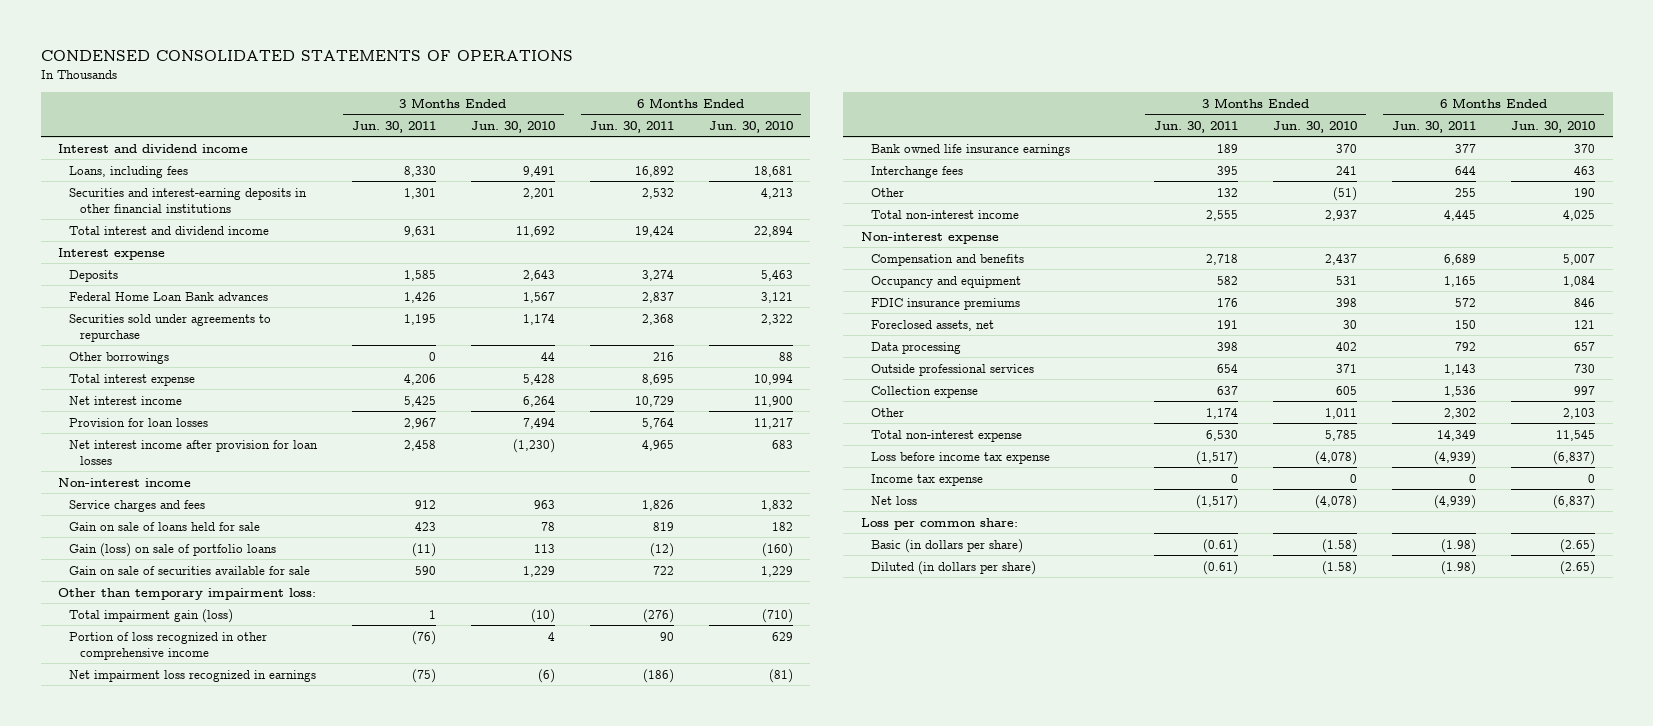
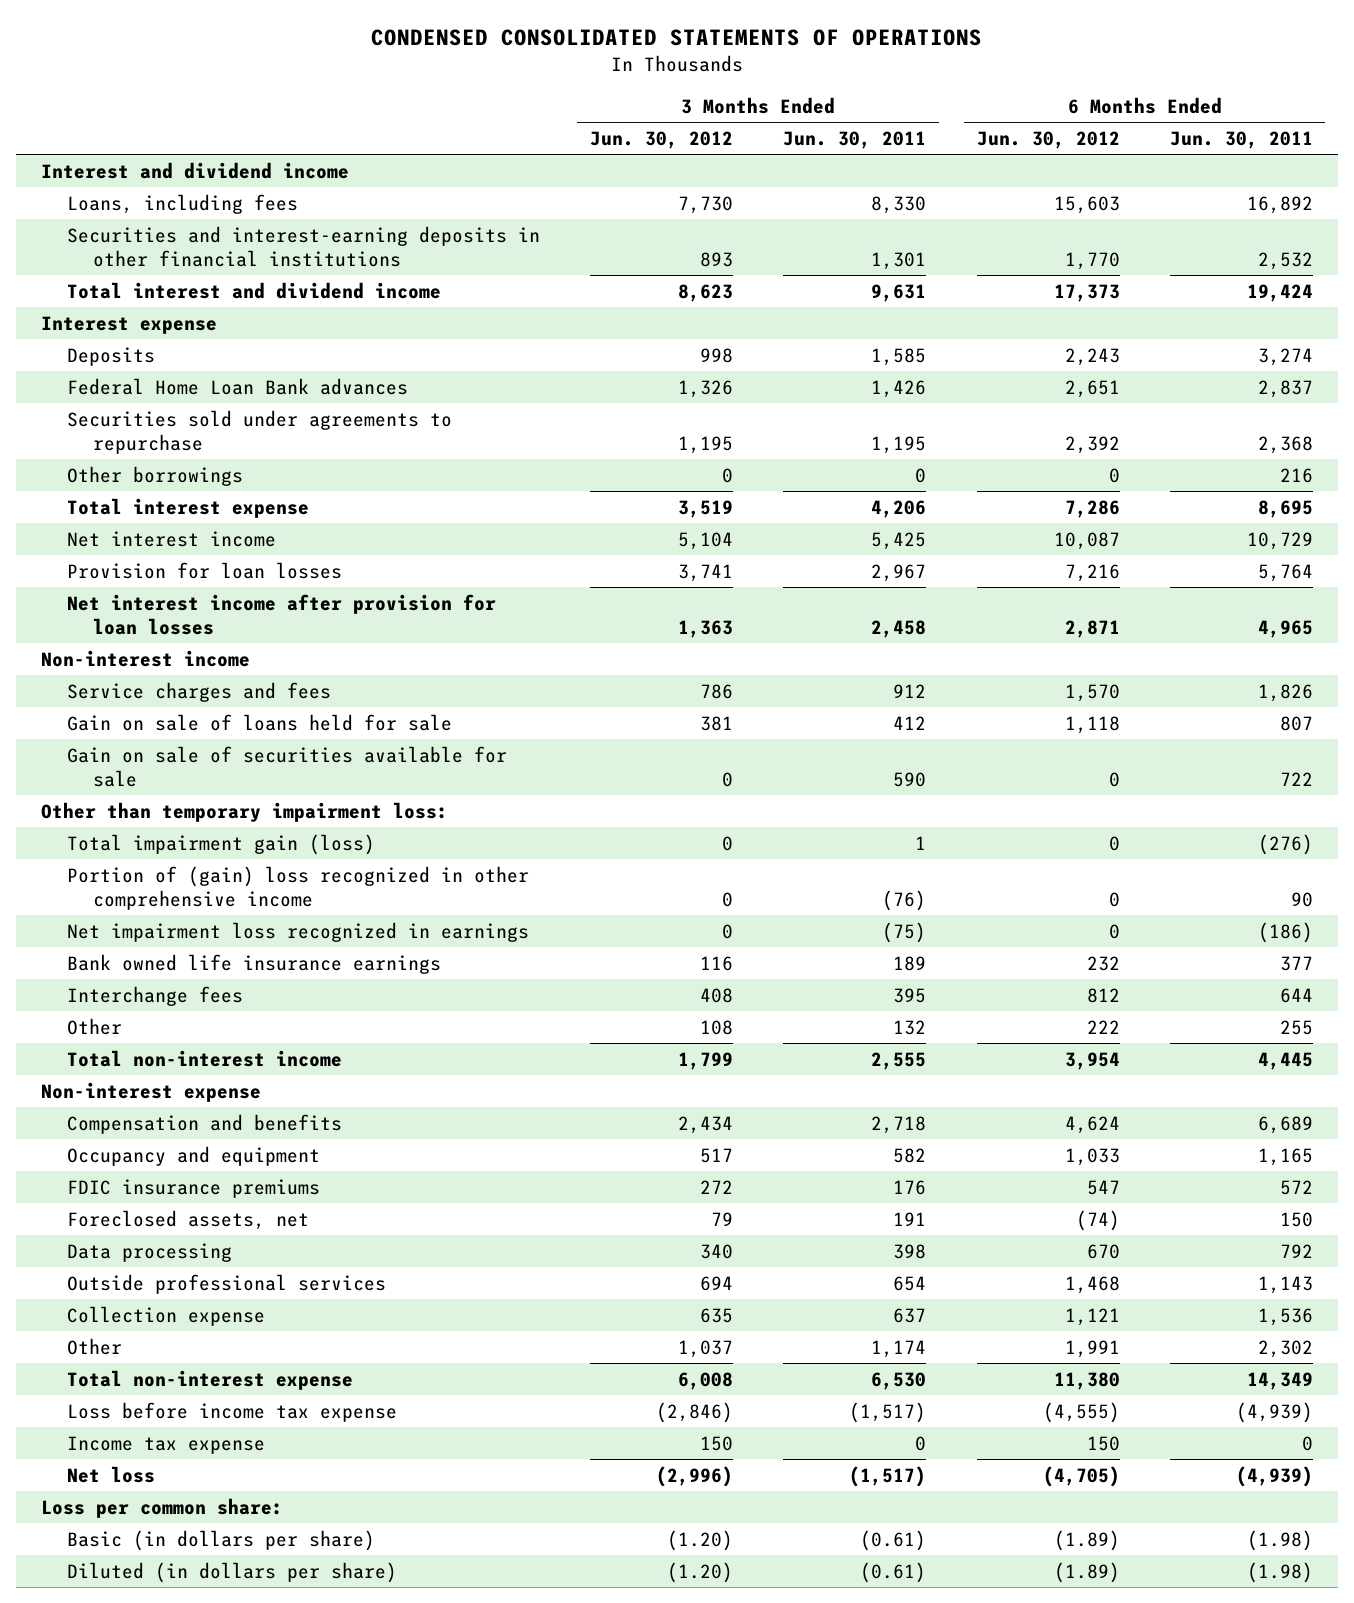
- | 3 Months Ended Jun. 30, 2011 | 3 Months Ended Jun. 30, 2010 | 6 Months Ended Jun. 30, 2011 | 6 Months Ended Jun. 30, 2010
+ | 3 Months Ended Jun. 30, 2012 | 3 Months Ended Jun. 30, 2011 | 6 Months Ended Jun. 30, 2012 | 6 Months Ended Jun. 30, 2011
- Gain on sale of loans held for sale | 423 | 78 | 819 | 182
- Gain (loss) on sale of portfolio loans | (11) | 113 | (12) | (160)
+ Gain on sale of loans held for sale | 381 | 412 | 1,118 | 807
- Portion of loss recognized in other comprehensive income | (76) | 4 | 90 | 629
+ Portion of (gain) loss recognized in other comprehensive income | 0 | (76) | 0 | 90

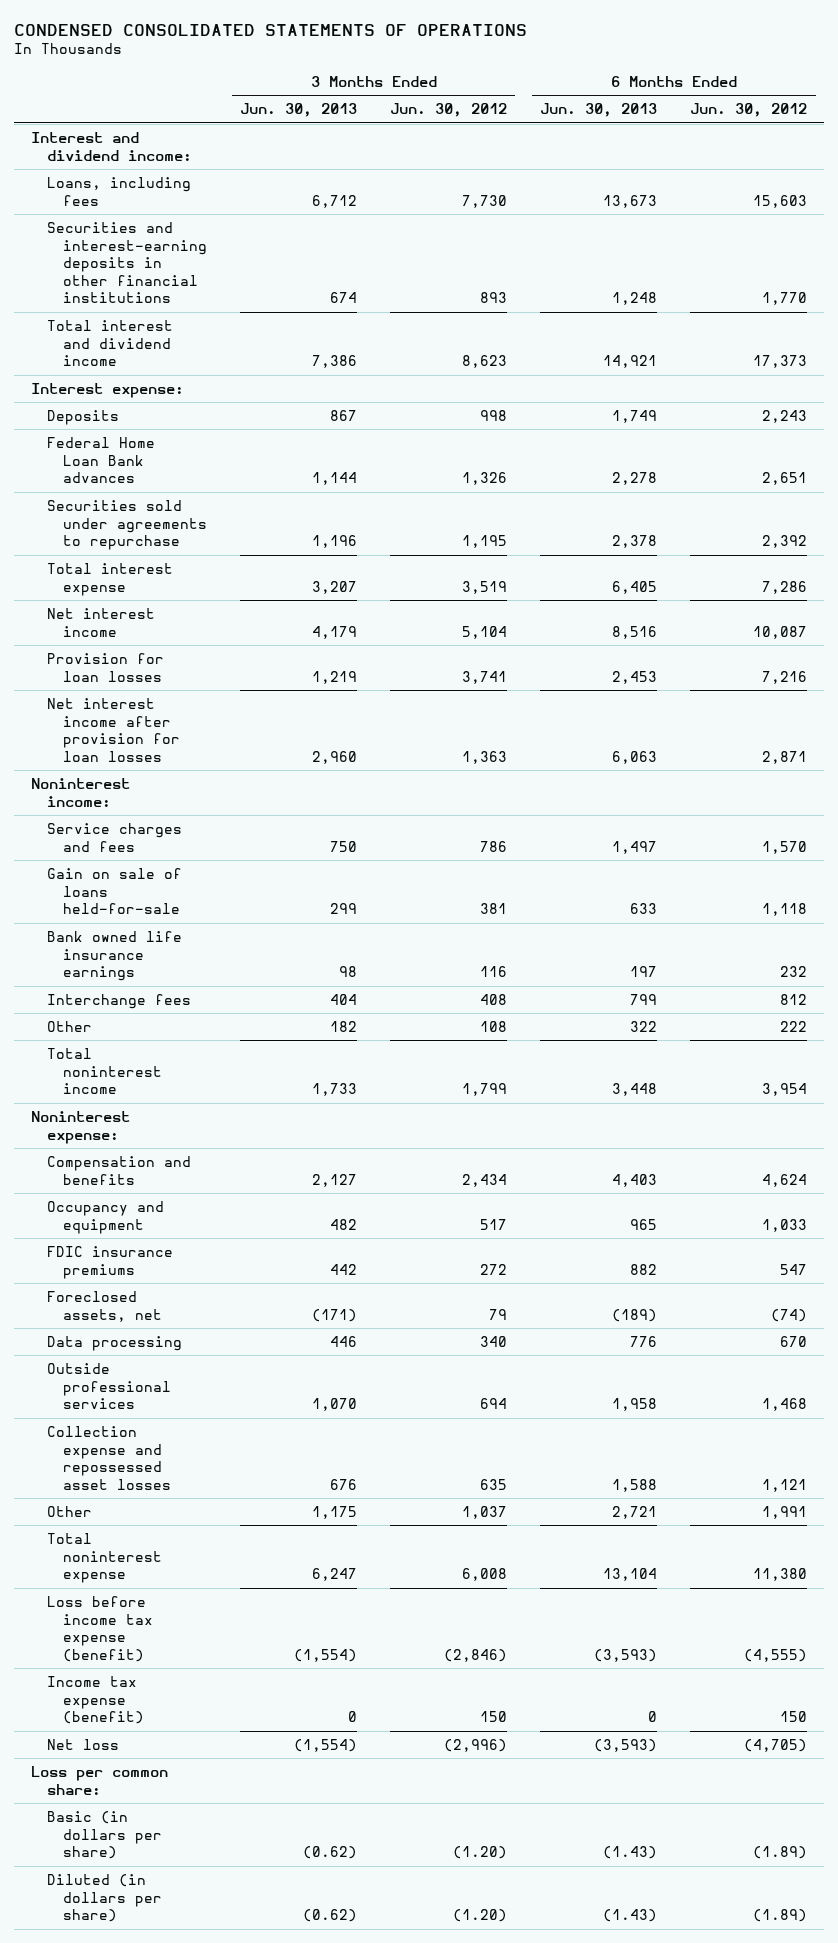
- | 3 Months Ended Jun. 30, 2012 | 3 Months Ended Jun. 30, 2011 | 6 Months Ended Jun. 30, 2012 | 6 Months Ended Jun. 30, 2011
+ | 3 Months Ended Jun. 30, 2013 | 3 Months Ended Jun. 30, 2012 | 6 Months Ended Jun. 30, 2013 | 6 Months Ended Jun. 30, 2012
- Interest and dividend income
+ Interest and dividend income:
- Interest expense
+ Interest expense:
- Other borrowings | 0 | 0 | 0 | 216
- Non-interest income
+ Noninterest income:
- Gain on sale of loans held for sale | 381 | 412 | 1,118 | 807
- Gain on sale of securities available for sale | 0 | 590 | 0 | 722
- Other than temporary impairment loss:
- Total impairment gain (loss) | 0 | 1 | 0 | (276)
- Portion of (gain) loss recognized in other comprehensive income | 0 | (76) | 0 | 90
- Net impairment loss recognized in earnings | 0 | (75) | 0 | (186)
+ Gain on sale of loans held-for-sale | 299 | 381 | 633 | 1,118
- Total non-interest income | 1,799 | 2,555 | 3,954 | 4,445
- Non-interest expense
+ Total noninterest income | 1,733 | 1,799 | 3,448 | 3,954
+ Noninterest expense:
- Collection expense | 635 | 637 | 1,121 | 1,536
+ Collection expense and repossessed asset losses | 676 | 635 | 1,588 | 1,121
- Total non-interest expense | 6,008 | 6,530 | 11,380 | 14,349
- Loss before income tax expense | (2,846) | (1,517) | (4,555) | (4,939)
- Income tax expense | 150 | 0 | 150 | 0
+ Total noninterest expense | 6,247 | 6,008 | 13,104 | 11,380
+ Loss before income tax expense (benefit) | (1,554) | (2,846) | (3,593) | (4,555)
+ Income tax expense (benefit) | 0 | 150 | 0 | 150

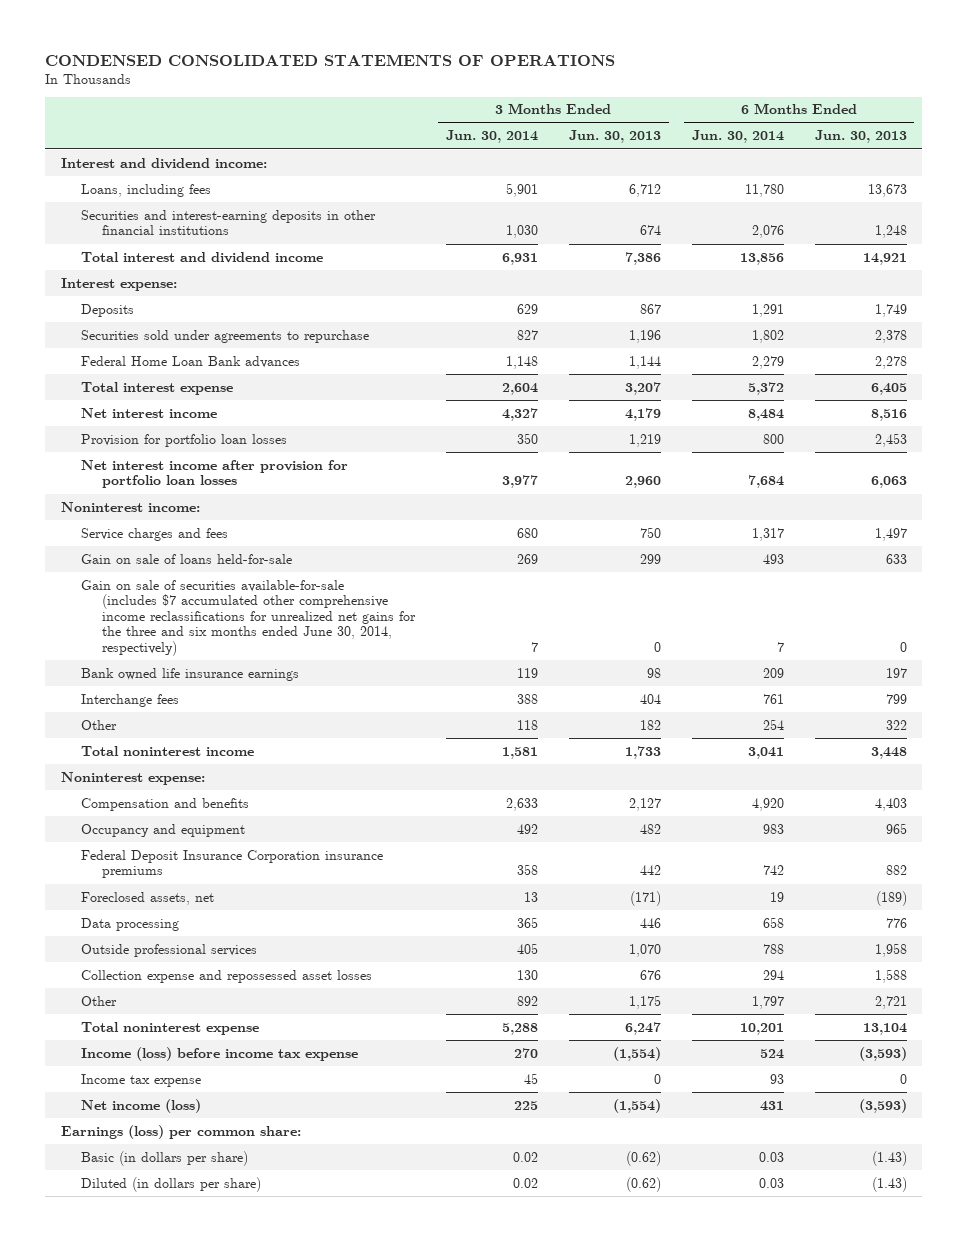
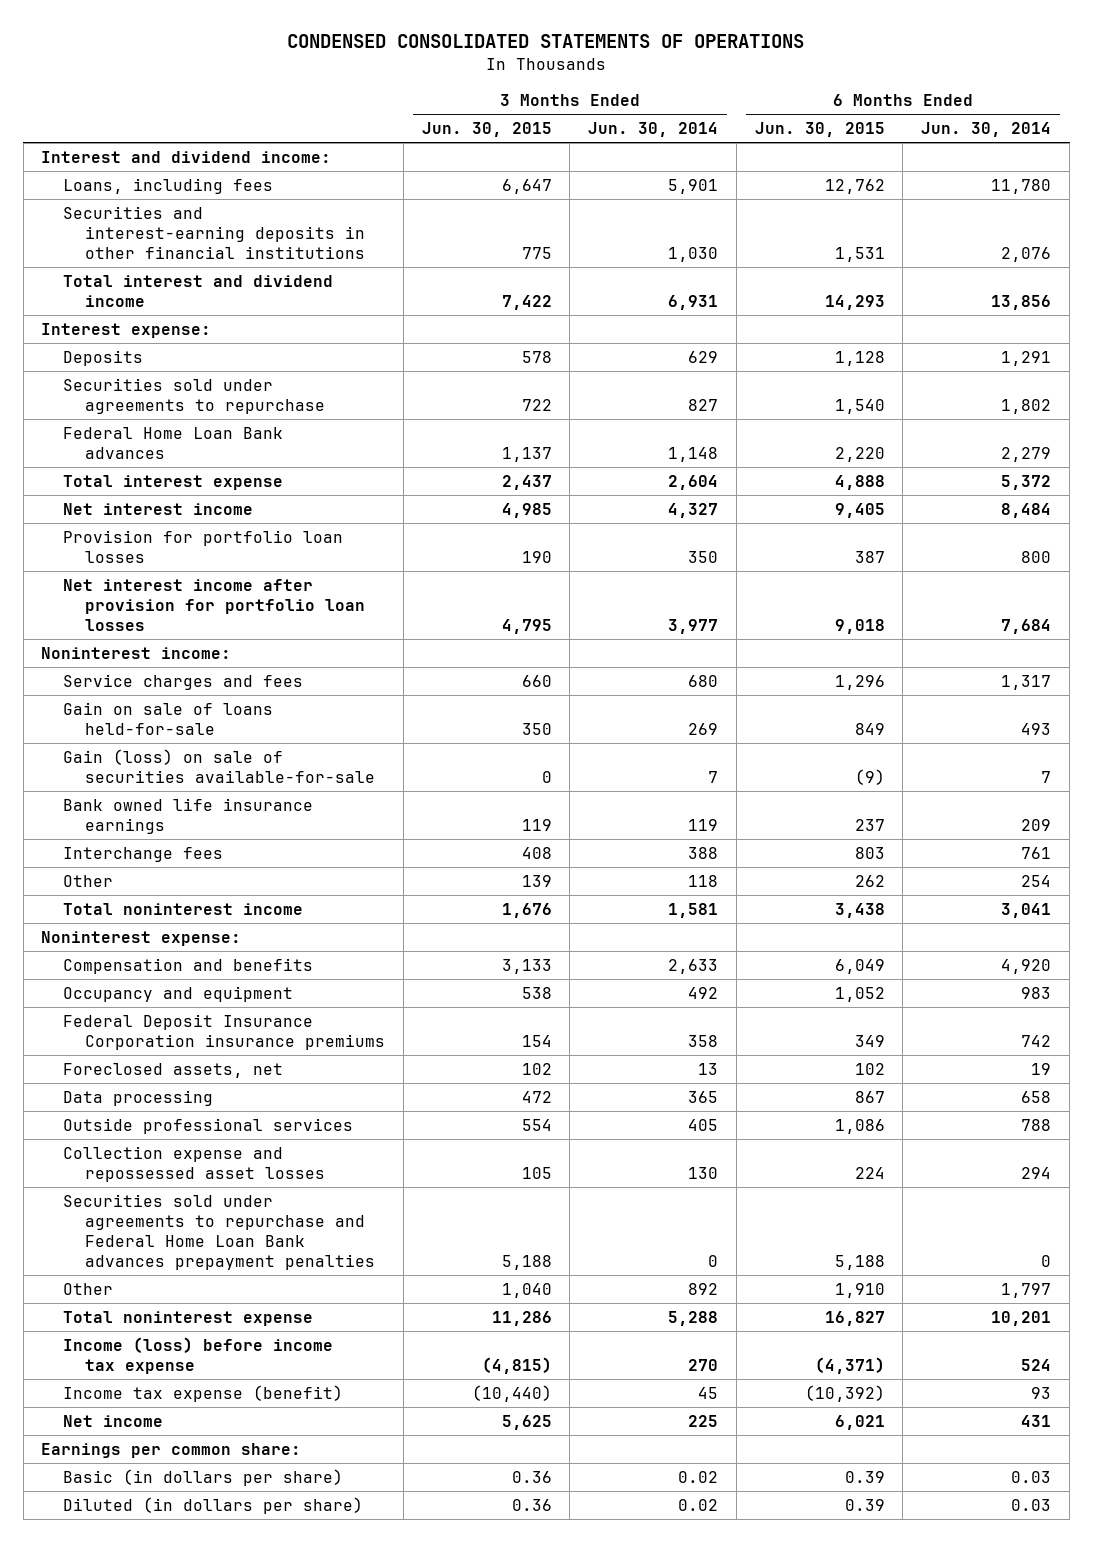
- | 3 Months Ended Jun. 30, 2014 | 3 Months Ended Jun. 30, 2013 | 6 Months Ended Jun. 30, 2014 | 6 Months Ended Jun. 30, 2013
+ | 3 Months Ended Jun. 30, 2015 | 3 Months Ended Jun. 30, 2014 | 6 Months Ended Jun. 30, 2015 | 6 Months Ended Jun. 30, 2014
- Gain on sale of securities available-for-sale (includes $7 accumulated other comprehensive income reclassifications for unrealized net gains for the three and six months ended June 30, 2014, respectively) | 7 | 0 | 7 | 0
+ Gain (loss) on sale of securities available-for-sale | 0 | 7 | (9) | 7
+ Securities sold under agreements to repurchase and Federal Home Loan Bank advances prepayment penalties | 5,188 | 0 | 5,188 | 0
- Income tax expense | 45 | 0 | 93 | 0
- Net income (loss) | 225 | (1,554) | 431 | (3,593)
- Earnings (loss) per common share:
+ Income tax expense (benefit) | (10,440) | 45 | (10,392) | 93
+ Net income | 5,625 | 225 | 6,021 | 431
+ Earnings per common share:

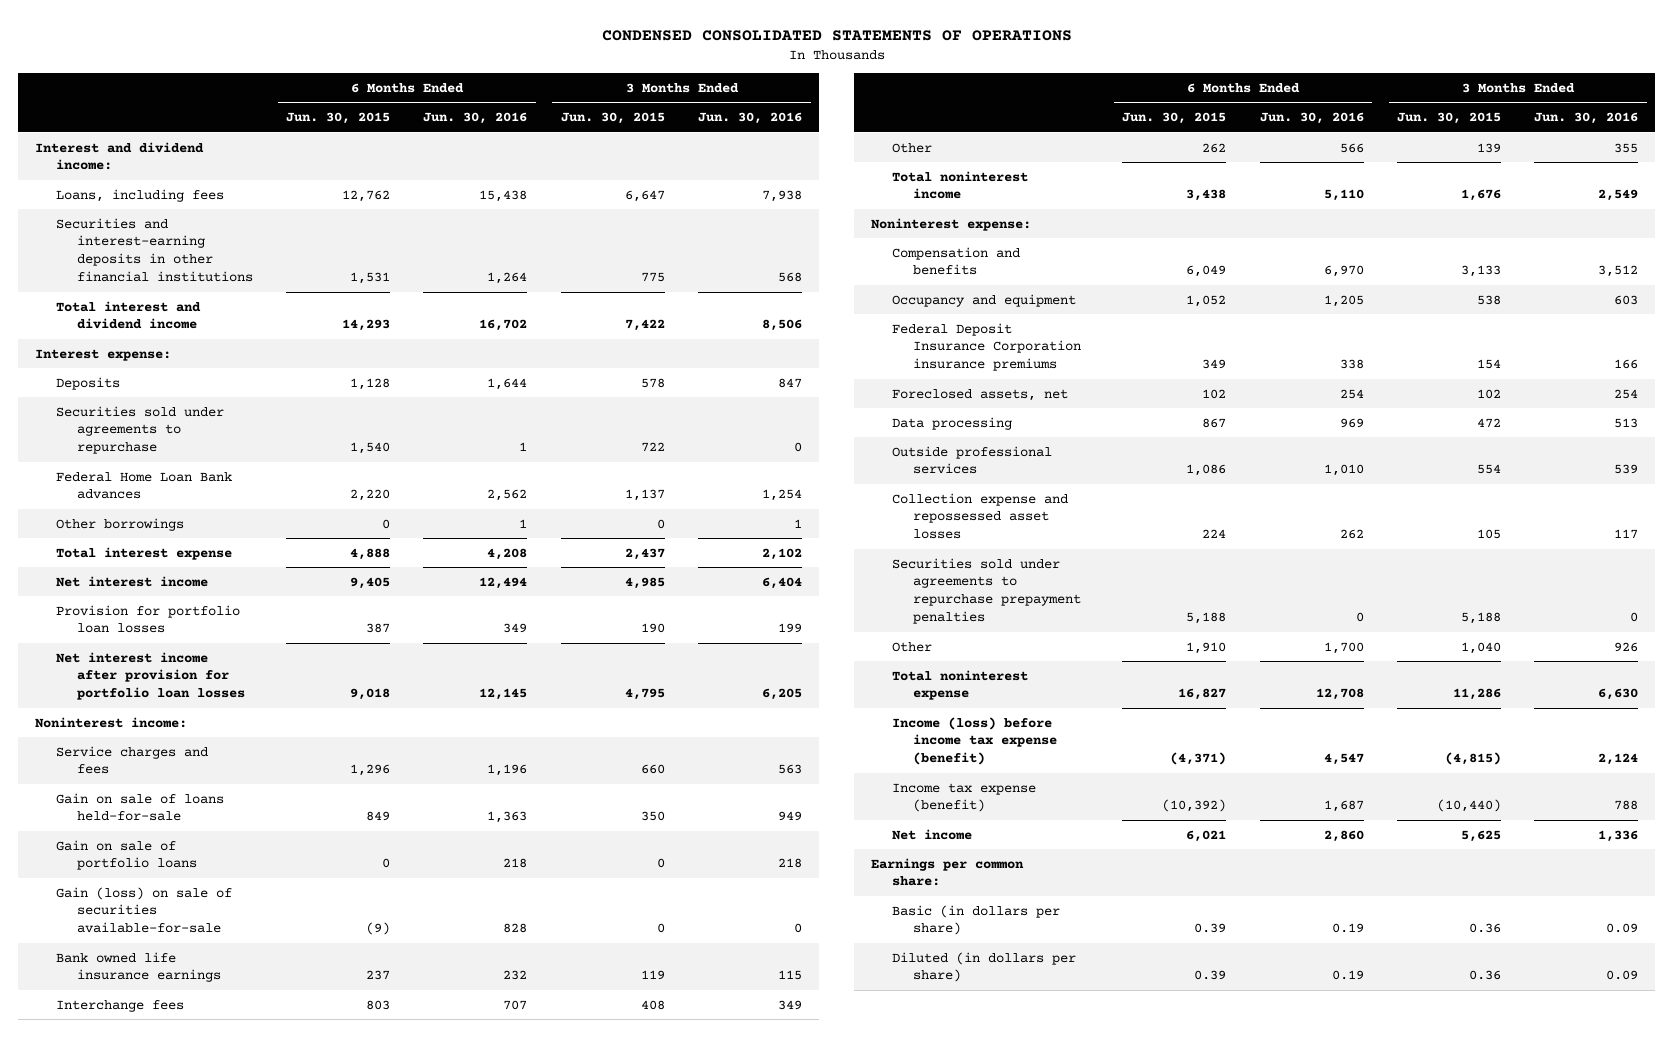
- | 3 Months Ended Jun. 30, 2015 | 3 Months Ended Jun. 30, 2014 | 6 Months Ended Jun. 30, 2015 | 6 Months Ended Jun. 30, 2014
+ | 6 Months Ended Jun. 30, 2015 | 6 Months Ended Jun. 30, 2016 | 3 Months Ended Jun. 30, 2015 | 3 Months Ended Jun. 30, 2016
+ Other borrowings | 0 | 1 | 0 | 1
+ Gain on sale of portfolio loans | 0 | 218 | 0 | 218
- Securities sold under agreements to repurchase and Federal Home Loan Bank advances prepayment penalties | 5,188 | 0 | 5,188 | 0
+ Securities sold under agreements to repurchase prepayment penalties | 5,188 | 0 | 5,188 | 0
- Income (loss) before income tax expense | (4,815) | 270 | (4,371) | 524
+ Income (loss) before income tax expense (benefit) | (4,371) | 4,547 | (4,815) | 2,124

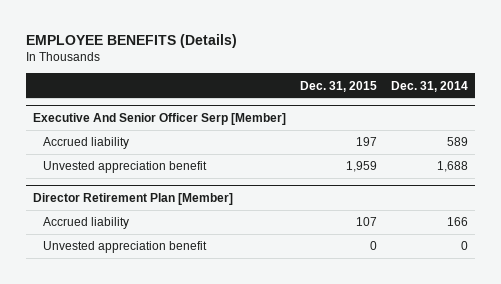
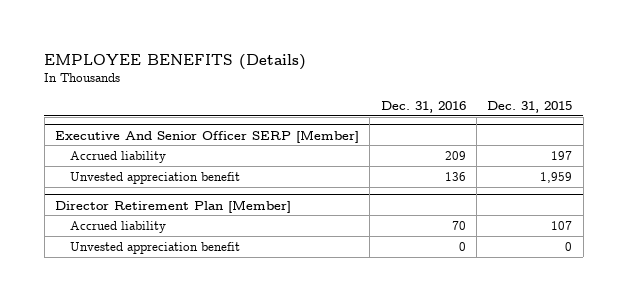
- | Dec. 31, 2015 | Dec. 31, 2014
+ | Dec. 31, 2016 | Dec. 31, 2015
- Executive And Senior Officer Serp [Member]
+ Executive And Senior Officer SERP [Member]

